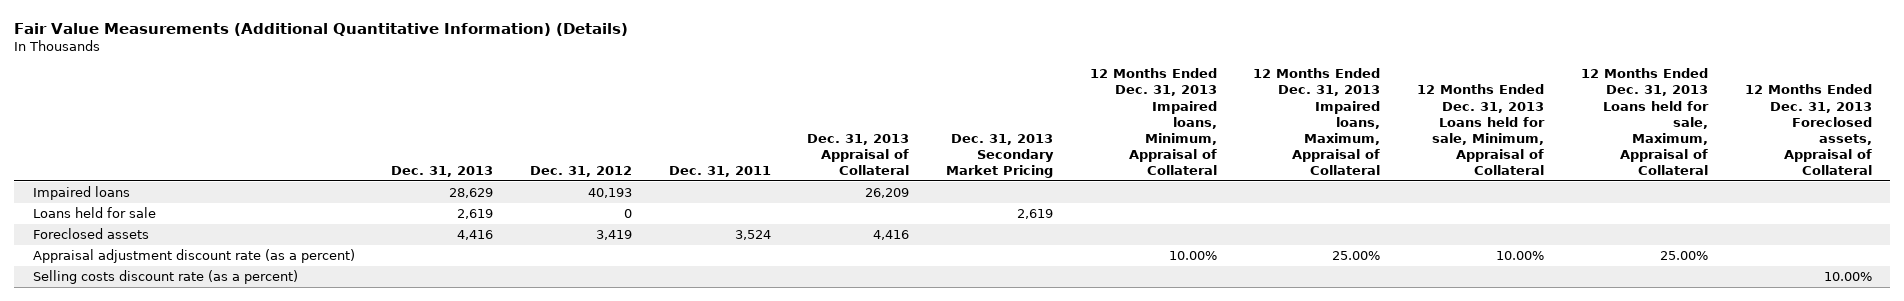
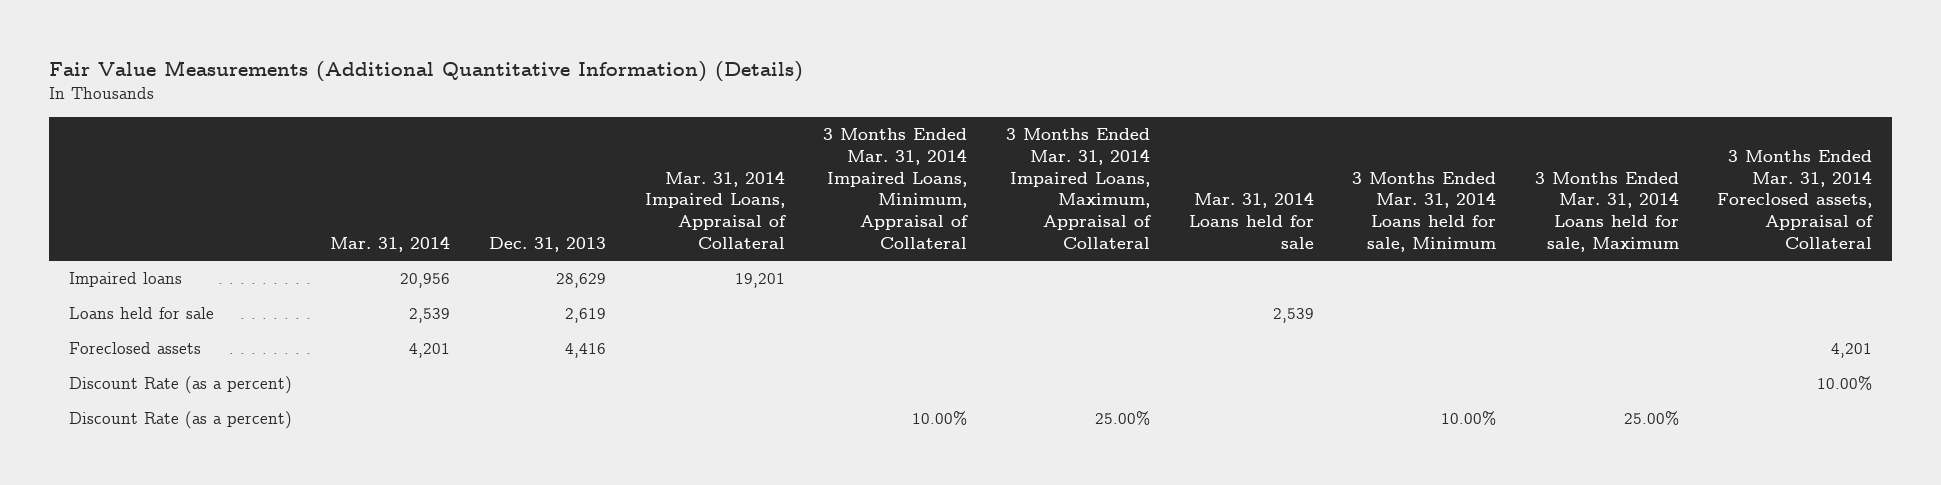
- | Dec. 31, 2013 | Dec. 31, 2012 | Dec. 31, 2011 | Dec. 31, 2013 Appraisal of Collateral | Dec. 31, 2013 Secondary Market Pricing | 12 Months Ended Dec. 31, 2013 Impaired loans, Minimum, Appraisal of Collateral | 12 Months Ended Dec. 31, 2013 Impaired loans, Maximum, Appraisal of Collateral | 12 Months Ended Dec. 31, 2013 Loans held for sale, Minimum, Appraisal of Collateral | 12 Months Ended Dec. 31, 2013 Loans held for sale, Maximum, Appraisal of Collateral | 12 Months Ended Dec. 31, 2013 Foreclosed assets, Appraisal of Collateral
+ | Mar. 31, 2014 | Dec. 31, 2013 | Mar. 31, 2014 Impaired Loans, Appraisal of Collateral | 3 Months Ended Mar. 31, 2014 Impaired Loans, Minimum, Appraisal of Collateral | 3 Months Ended Mar. 31, 2014 Impaired Loans, Maximum, Appraisal of Collateral | Mar. 31, 2014 Loans held for sale | 3 Months Ended Mar. 31, 2014 Loans held for sale, Minimum | 3 Months Ended Mar. 31, 2014 Loans held for sale, Maximum | 3 Months Ended Mar. 31, 2014 Foreclosed assets, Appraisal of Collateral
- Appraisal adjustment discount rate (as a percent) | | | | | | 10.00% | 25.00% | 10.00% | 25.00% |
- Selling costs discount rate (as a percent) | | | | | | | | | | 10.00%
+ Discount Rate (as a percent) | | | | | | | | | 10.00%
+ Discount Rate (as a percent) | | | | 10.00% | 25.00% | | 10.00% | 25.00% |

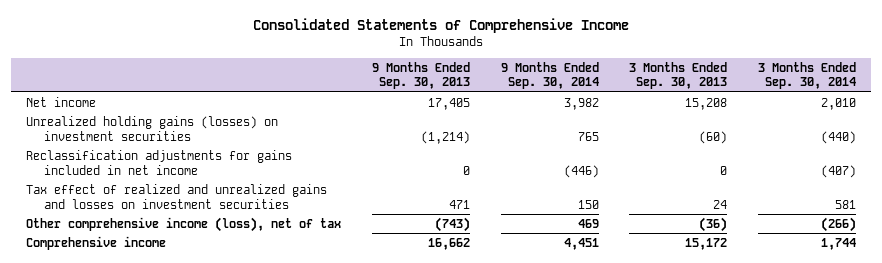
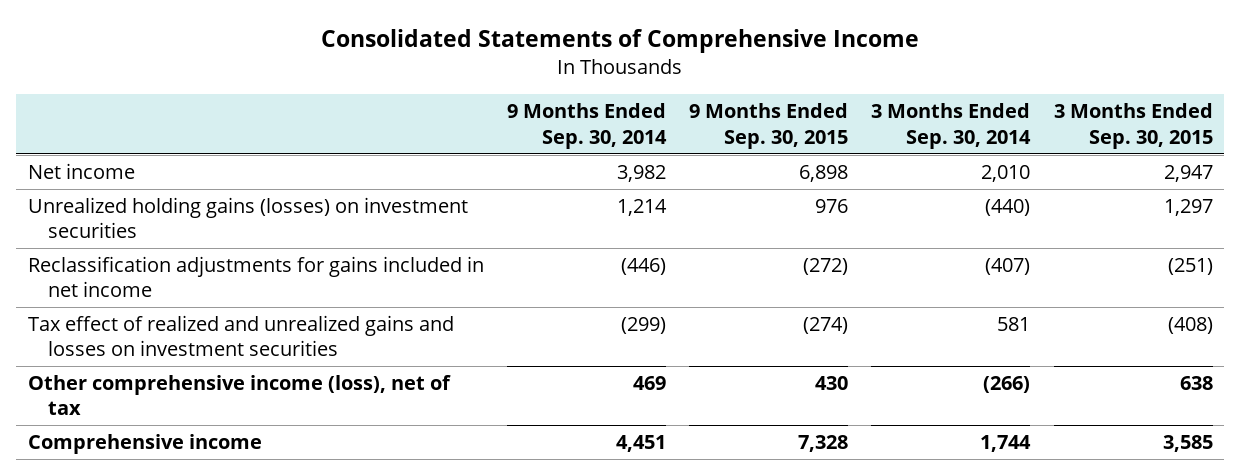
- | 9 Months Ended Sep. 30, 2013 | 9 Months Ended Sep. 30, 2014 | 3 Months Ended Sep. 30, 2013 | 3 Months Ended Sep. 30, 2014
+ | 9 Months Ended Sep. 30, 2014 | 9 Months Ended Sep. 30, 2015 | 3 Months Ended Sep. 30, 2014 | 3 Months Ended Sep. 30, 2015
- Unrealized holding gains (losses) on investment securities | (1,214) | 765 | (60) | (440)
+ Unrealized holding gains (losses) on investment securities | 1,214 | 976 | (440) | 1,297
- Tax effect of realized and unrealized gains and losses on investment securities | 471 | 150 | 24 | 581
+ Tax effect of realized and unrealized gains and losses on investment securities | (299) | (274) | 581 | (408)

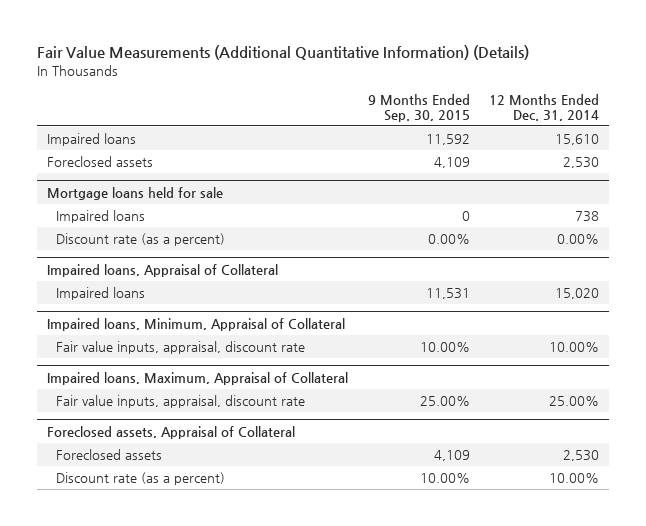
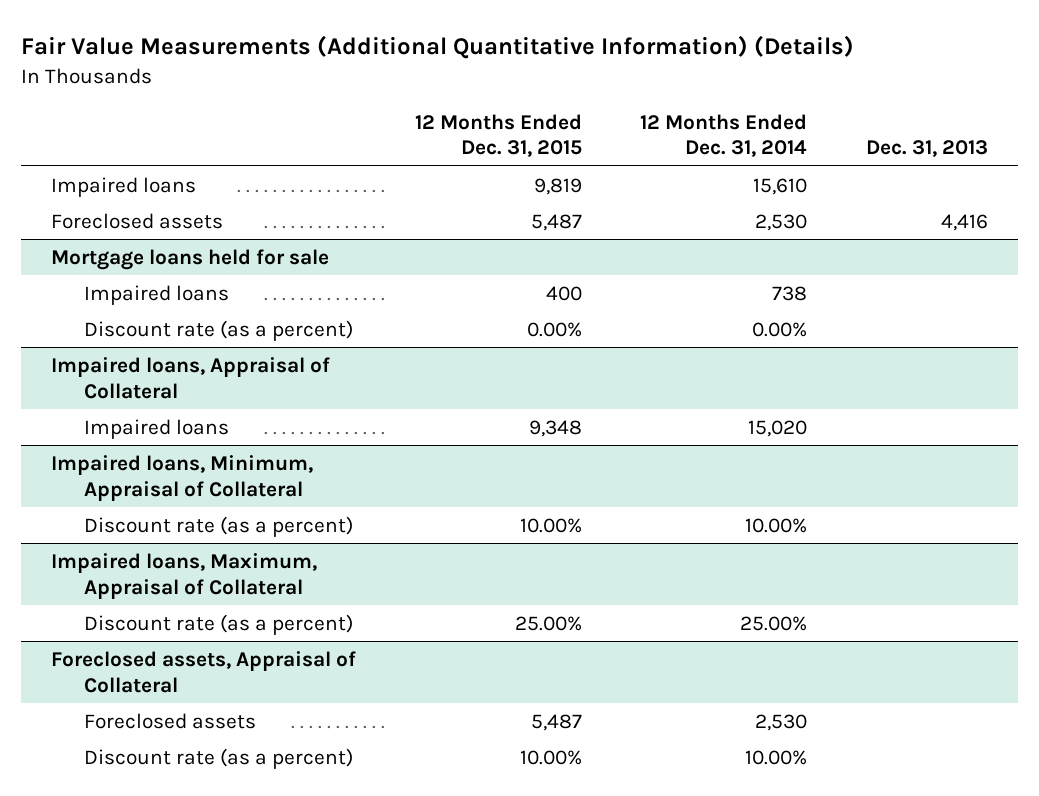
- | 9 Months Ended Sep. 30, 2015 | 12 Months Ended Dec. 31, 2014
+ | 12 Months Ended Dec. 31, 2015 | 12 Months Ended Dec. 31, 2014 | Dec. 31, 2013
@ Impaired loans, Minimum, Appraisal of Collateral
- Fair value inputs, appraisal, discount rate | 10.00% | 10.00%
+ Discount rate (as a percent) | 10.00% | 10.00% |
@ Impaired loans, Maximum, Appraisal of Collateral
- Fair value inputs, appraisal, discount rate | 25.00% | 25.00%
+ Discount rate (as a percent) | 25.00% | 25.00% |

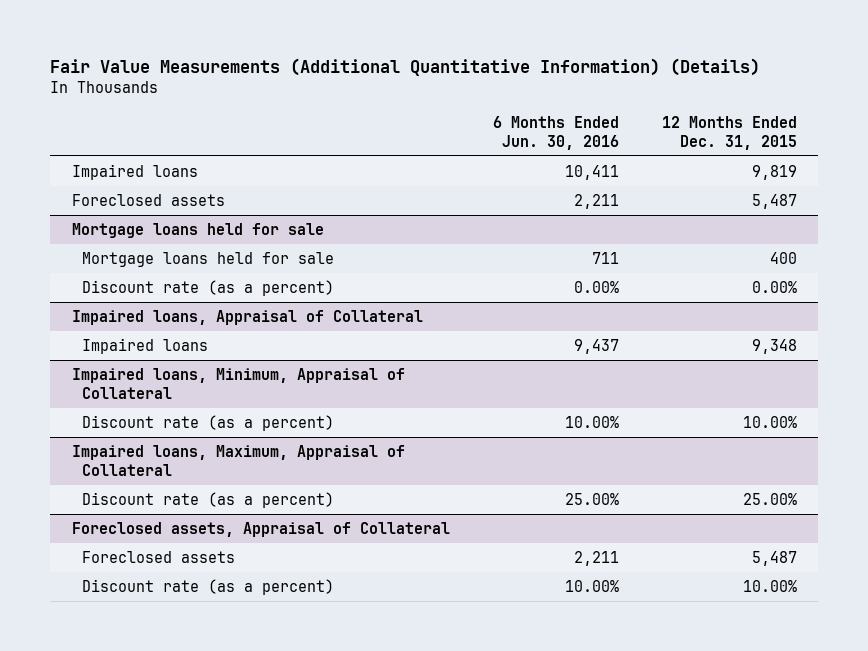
- | 12 Months Ended Dec. 31, 2015 | 12 Months Ended Dec. 31, 2014 | Dec. 31, 2013
+ | 6 Months Ended Jun. 30, 2016 | 12 Months Ended Dec. 31, 2015
@ Mortgage loans held for sale
- Impaired loans | 400 | 738 |
+ Mortgage loans held for sale | 711 | 400

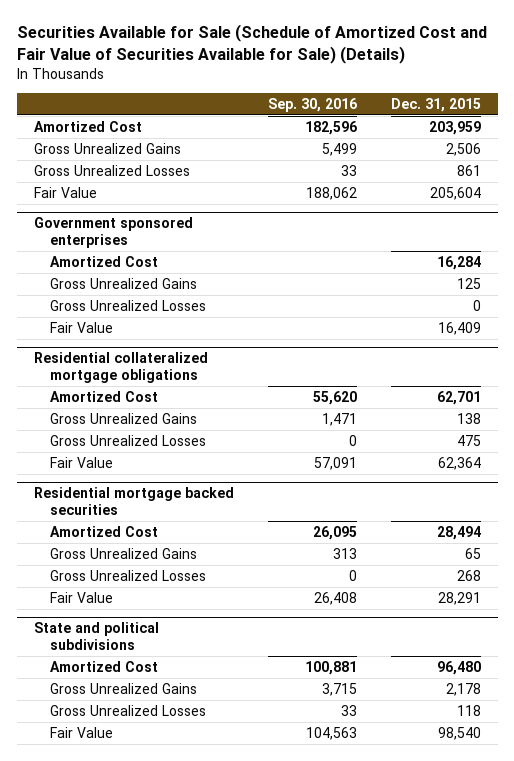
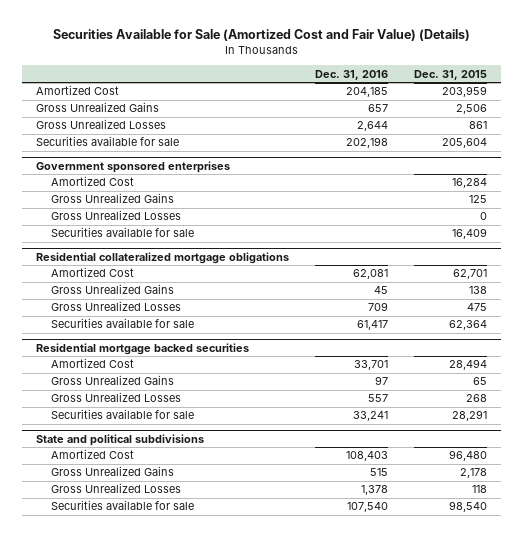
- Securities Available for Sale (Schedule of Amortized Cost and Fair Value of Securities Available for Sale) (Details)
+ Securities Available for Sale (Amortized Cost and Fair Value) (Details)
- | Sep. 30, 2016 | Dec. 31, 2015
+ | Dec. 31, 2016 | Dec. 31, 2015
- Fair Value | 188,062 | 205,604
+ Securities available for sale | 202,198 | 205,604
@ Government sponsored enterprises
- Fair Value | | 16,409
+ Securities available for sale | | 16,409
@ Residential collateralized mortgage obligations
- Fair Value | 57,091 | 62,364
+ Securities available for sale | 61,417 | 62,364
@ Residential mortgage backed securities
- Fair Value | 26,408 | 28,291
+ Securities available for sale | 33,241 | 28,291
@ State and political subdivisions
- Fair Value | 104,563 | 98,540
+ Securities available for sale | 107,540 | 98,540

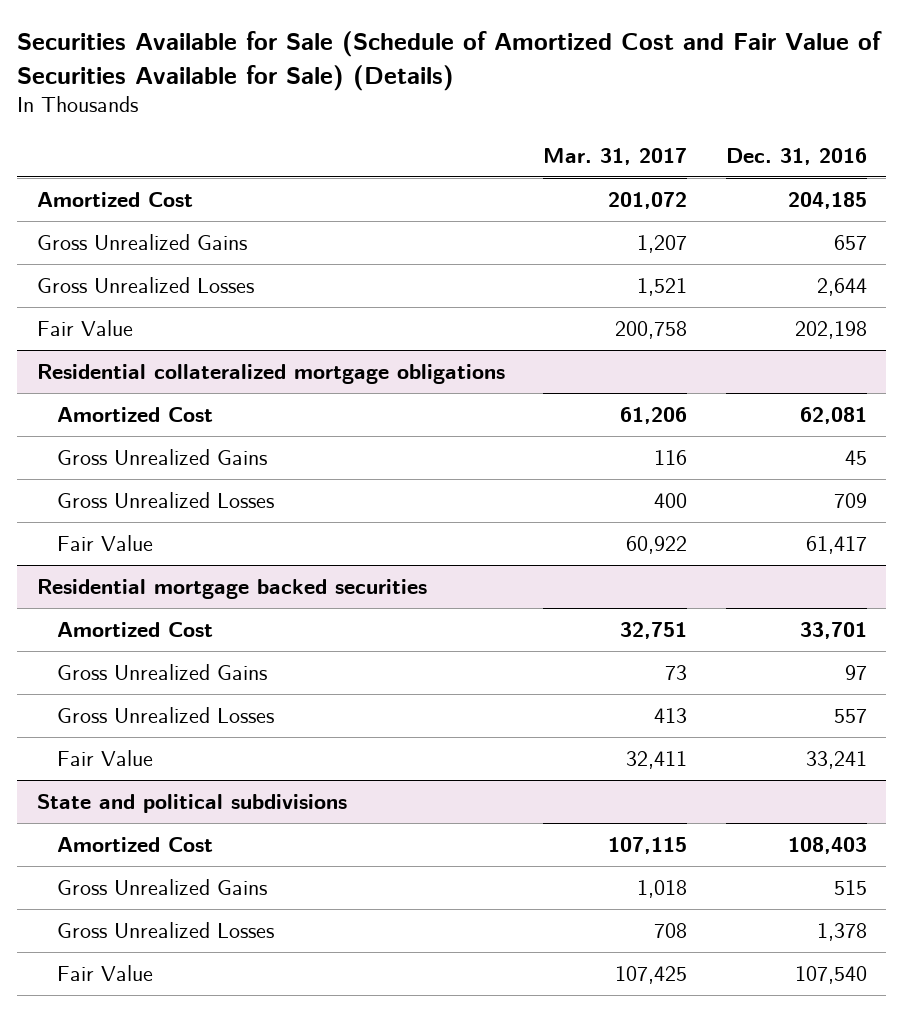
- Securities Available for Sale (Amortized Cost and Fair Value) (Details)
+ Securities Available for Sale (Schedule of Amortized Cost and Fair Value of Securities Available for Sale) (Details)
- | Dec. 31, 2016 | Dec. 31, 2015
+ | Mar. 31, 2017 | Dec. 31, 2016
- Securities available for sale | 202,198 | 205,604
- Government sponsored enterprises
- Amortized Cost | | 16,284
- Gross Unrealized Gains | | 125
- Gross Unrealized Losses | | 0
- Securities available for sale | | 16,409
+ Fair Value | 200,758 | 202,198
@ Residential collateralized mortgage obligations
- Securities available for sale | 61,417 | 62,364
+ Fair Value | 60,922 | 61,417
@ Residential mortgage backed securities
- Securities available for sale | 33,241 | 28,291
+ Fair Value | 32,411 | 33,241
@ State and political subdivisions
- Securities available for sale | 107,540 | 98,540
+ Fair Value | 107,425 | 107,540

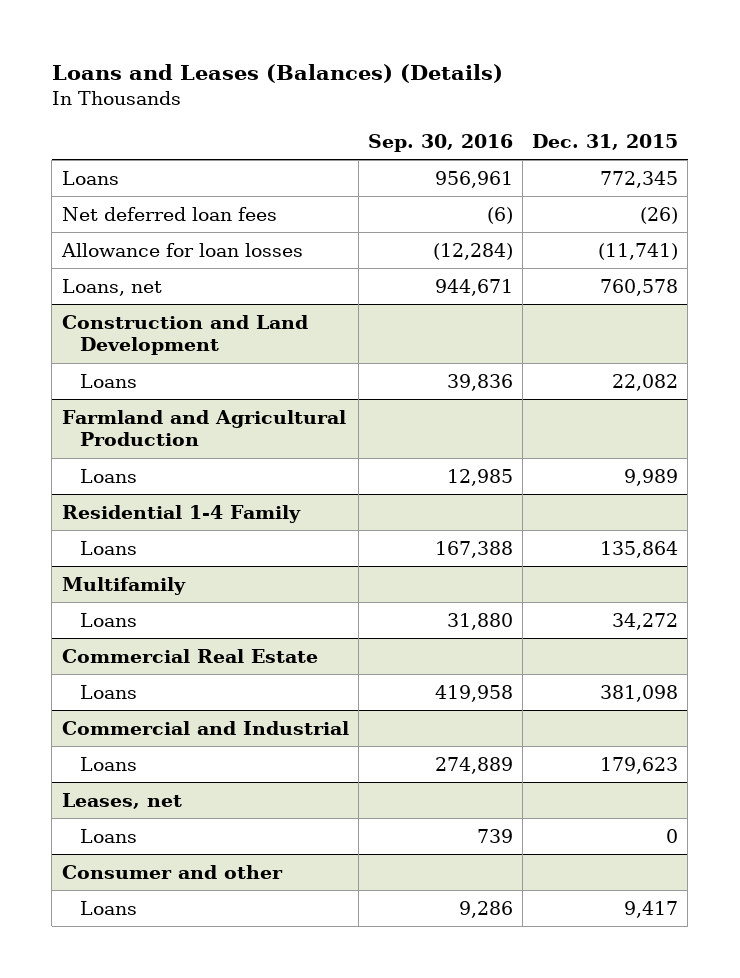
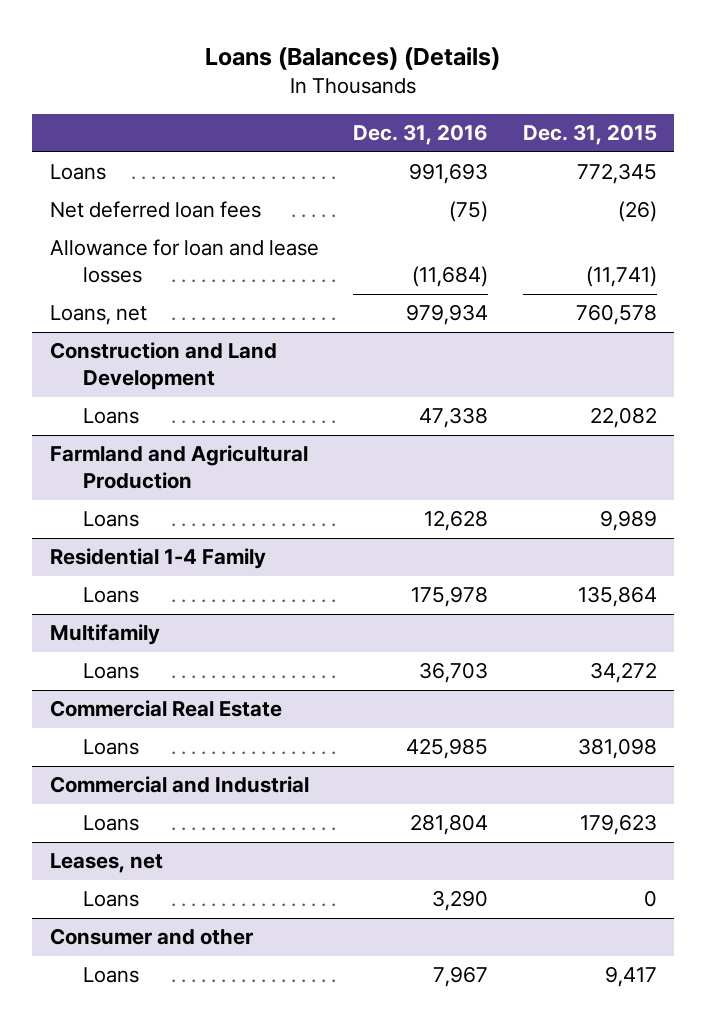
- Loans and Leases (Balances) (Details)
+ Loans (Balances) (Details)
- | Sep. 30, 2016 | Dec. 31, 2015
+ | Dec. 31, 2016 | Dec. 31, 2015
- Allowance for loan losses | (12,284) | (11,741)
+ Allowance for loan and lease losses | (11,684) | (11,741)

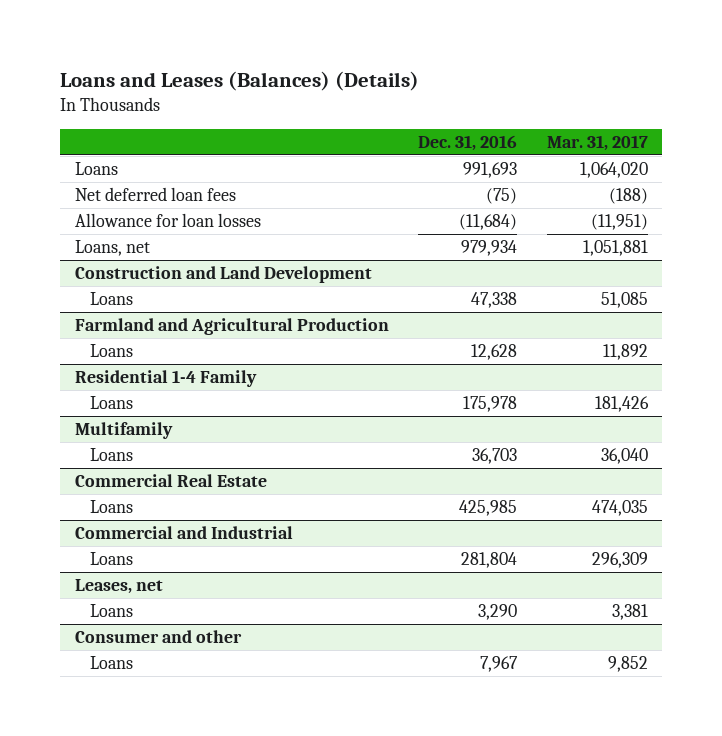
- Loans (Balances) (Details)
+ Loans and Leases (Balances) (Details)
- | Dec. 31, 2016 | Dec. 31, 2015
+ | Dec. 31, 2016 | Mar. 31, 2017
- Allowance for loan and lease losses | (11,684) | (11,741)
+ Allowance for loan losses | (11,684) | (11,951)

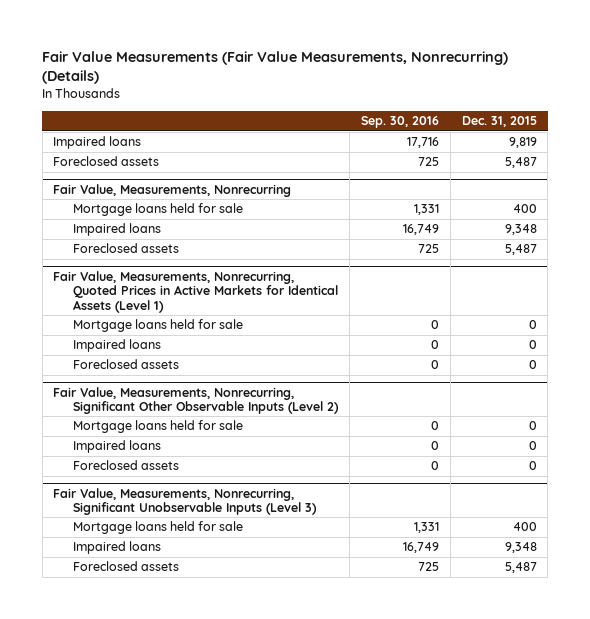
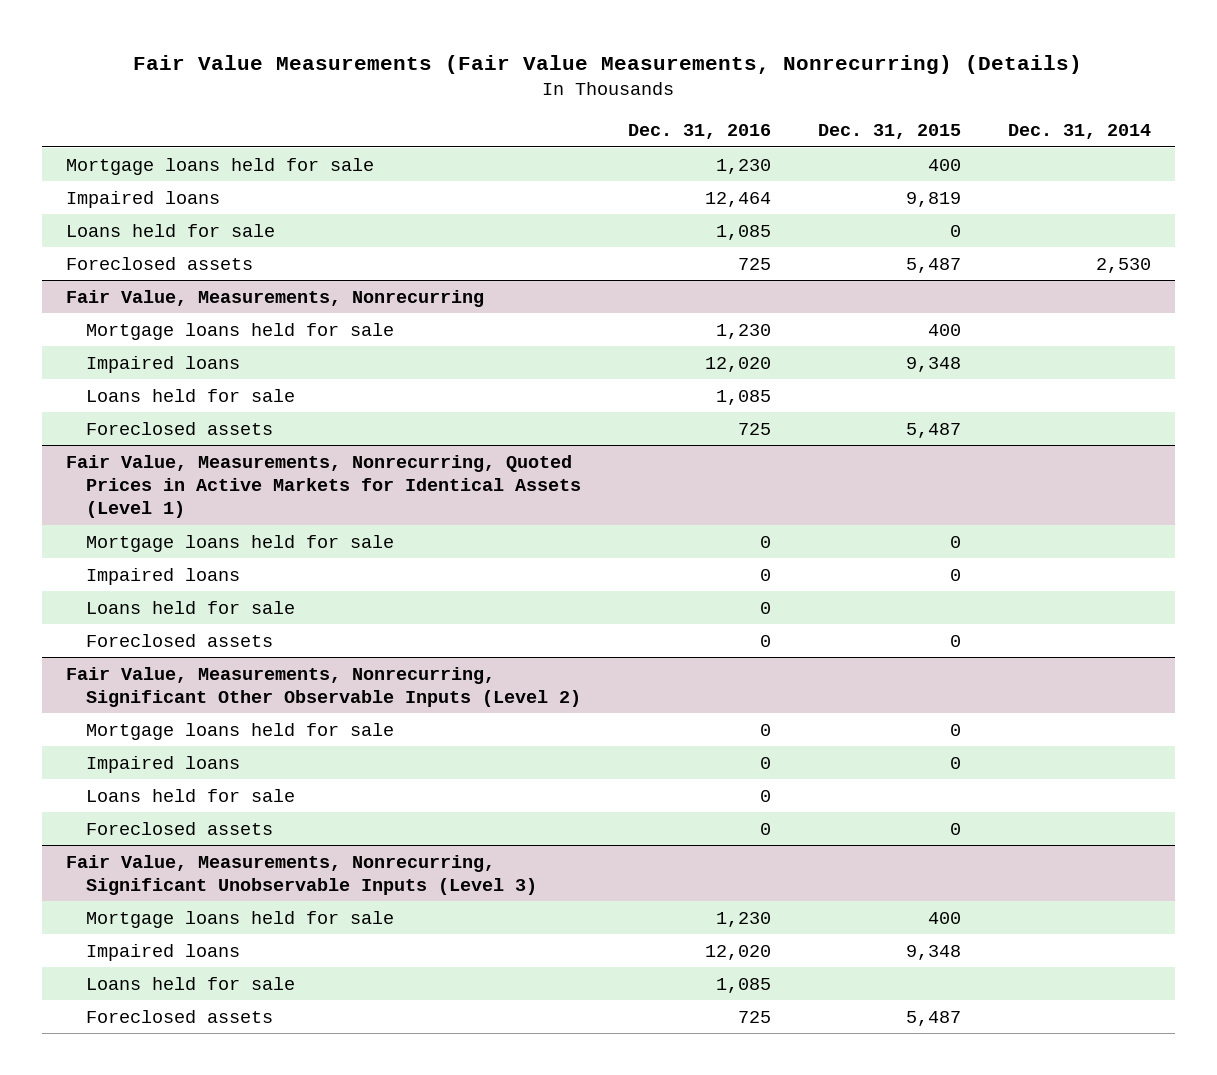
- | Sep. 30, 2016 | Dec. 31, 2015
+ | Dec. 31, 2016 | Dec. 31, 2015 | Dec. 31, 2014
+ Mortgage loans held for sale | 1,230 | 400 |
+ Loans held for sale | 1,085 | 0 |
@ Fair Value, Measurements, Nonrecurring
+ Loans held for sale | 1,085 | |
@ Fair Value, Measurements, Nonrecurring, Quoted Prices in Active Markets for Identical Assets (Level 1)
+ Loans held for sale | 0 | |
@ Fair Value, Measurements, Nonrecurring, Significant Other Observable Inputs (Level 2)
+ Loans held for sale | 0 | |
@ Fair Value, Measurements, Nonrecurring, Significant Unobservable Inputs (Level 3)
+ Loans held for sale | 1,085 | |

